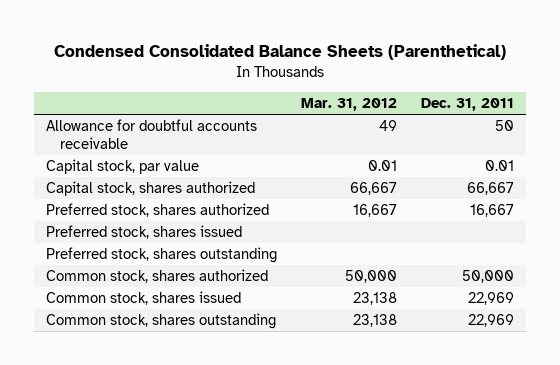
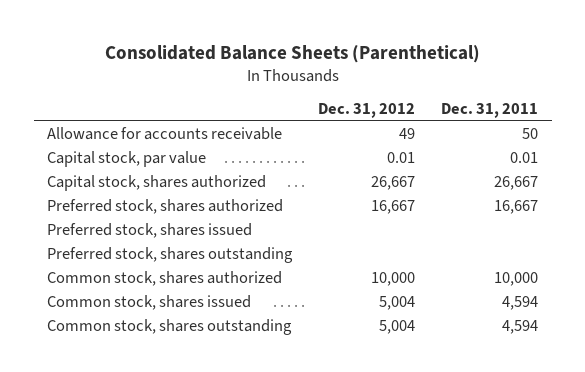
- Condensed Consolidated Balance Sheets (Parenthetical)
+ Consolidated Balance Sheets (Parenthetical)
- | Mar. 31, 2012 | Dec. 31, 2011
+ | Dec. 31, 2012 | Dec. 31, 2011
- Allowance for doubtful accounts receivable | 49 | 50
+ Allowance for accounts receivable | 49 | 50
- Capital stock, shares authorized | 66,667 | 66,667
+ Capital stock, shares authorized | 26,667 | 26,667
- Common stock, shares authorized | 50,000 | 50,000
- Common stock, shares issued | 23,138 | 22,969
- Common stock, shares outstanding | 23,138 | 22,969
+ Common stock, shares authorized | 10,000 | 10,000
+ Common stock, shares issued | 5,004 | 4,594
+ Common stock, shares outstanding | 5,004 | 4,594

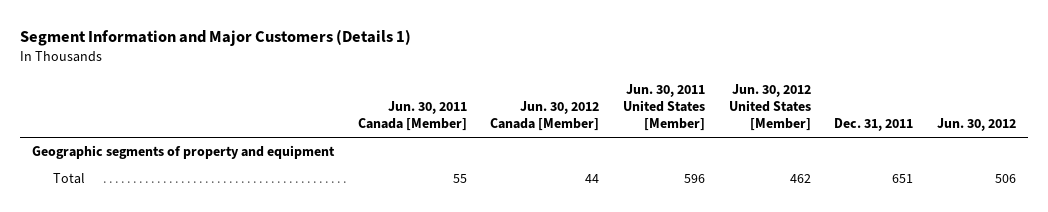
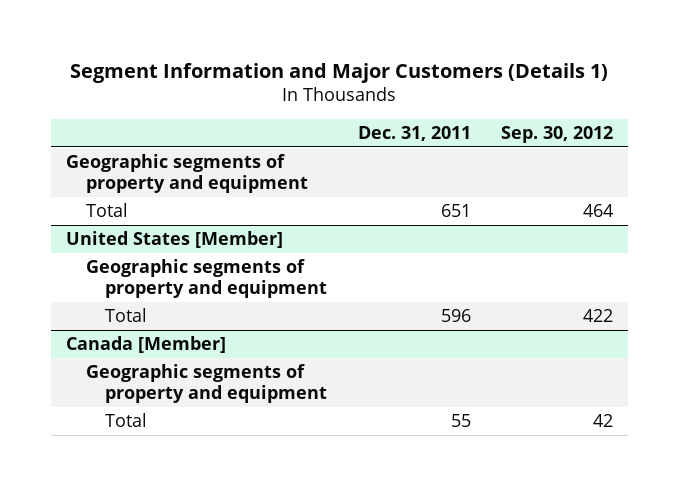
- | Jun. 30, 2011 Canada [Member] | Jun. 30, 2012 Canada [Member] | Jun. 30, 2011 United States [Member] | Jun. 30, 2012 United States [Member] | Dec. 31, 2011 | Jun. 30, 2012
+ | Dec. 31, 2011 | Sep. 30, 2012
+ United States [Member]
+ Geographic segments of property and equipment
+ Total | 596 | 422
+ Canada [Member]
+ Geographic segments of property and equipment
+ Total | 55 | 42

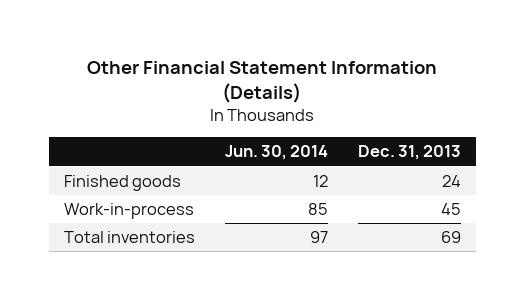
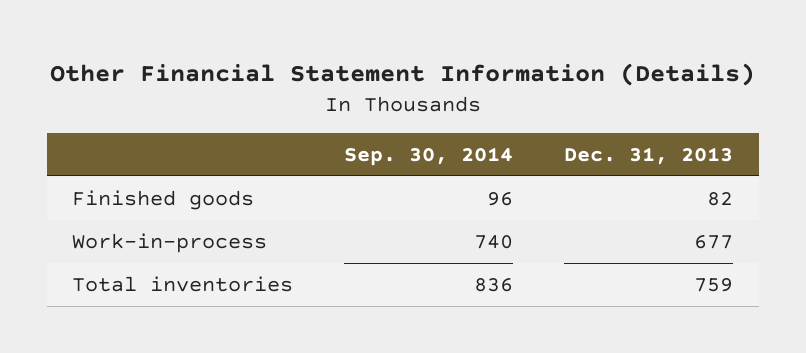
- | Jun. 30, 2014 | Dec. 31, 2013
+ | Sep. 30, 2014 | Dec. 31, 2013
- Finished goods | 12 | 24
- Work-in-process | 85 | 45
- Total inventories | 97 | 69
+ Finished goods | 96 | 82
+ Work-in-process | 740 | 677
+ Total inventories | 836 | 759

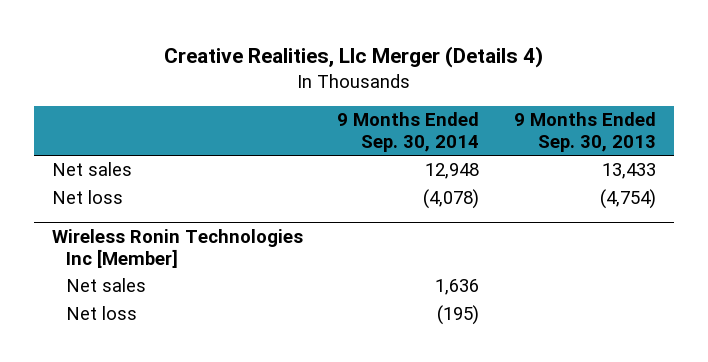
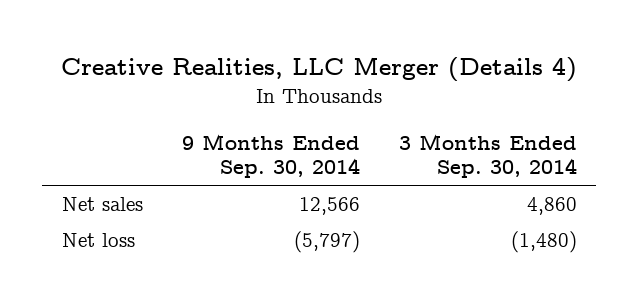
- Creative Realities, Llc Merger (Details 4)
+ Creative Realities, LLC Merger (Details 4)
- | 9 Months Ended Sep. 30, 2014 | 9 Months Ended Sep. 30, 2013
+ | 9 Months Ended Sep. 30, 2014 | 3 Months Ended Sep. 30, 2014
- Net sales | 12,948 | 13,433
- Net loss | (4,078) | (4,754)
- Wireless Ronin Technologies Inc [Member]
- Net sales | 1,636 |
- Net loss | (195) |
+ Net sales | 12,566 | 4,860
+ Net loss | (5,797) | (1,480)

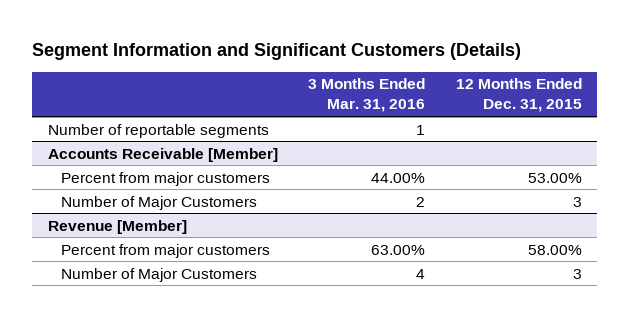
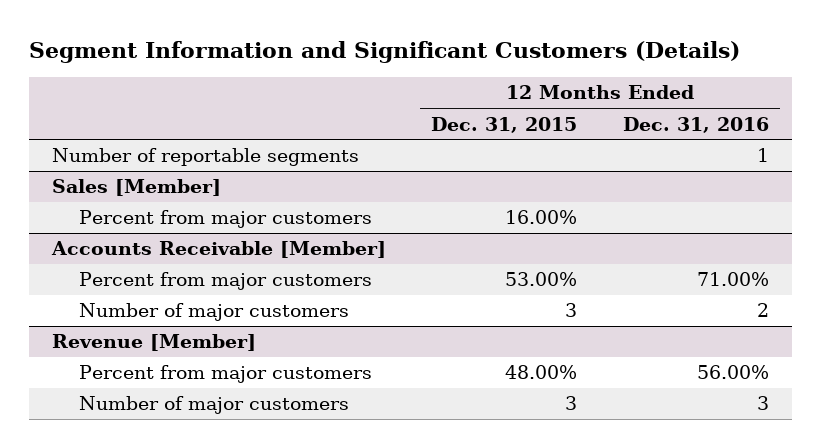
- | 3 Months Ended Mar. 31, 2016 | 12 Months Ended Dec. 31, 2015
+ | 12 Months Ended Dec. 31, 2015 | 12 Months Ended Dec. 31, 2016
+ Sales [Member]
+ Percent from major customers | 16.00% |
@ Accounts Receivable [Member]
- Number of Major Customers | 2 | 3
+ Number of major customers | 3 | 2
@ Revenue [Member]
- Percent from major customers | 63.00% | 58.00%
- Number of Major Customers | 4 | 3
+ Percent from major customers | 48.00% | 56.00%
+ Number of major customers | 3 | 3

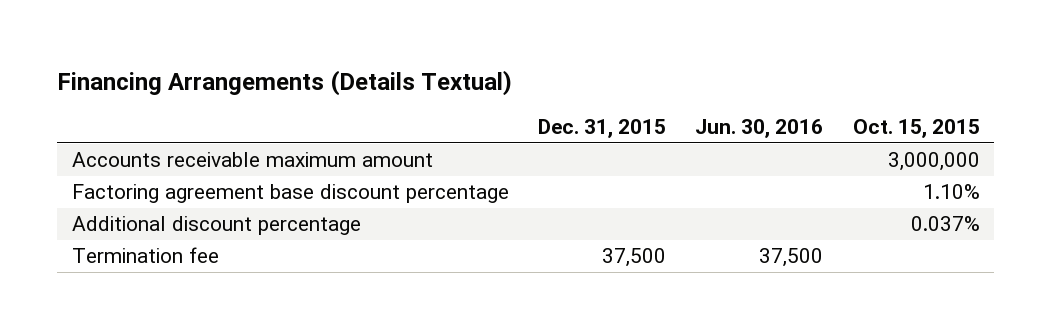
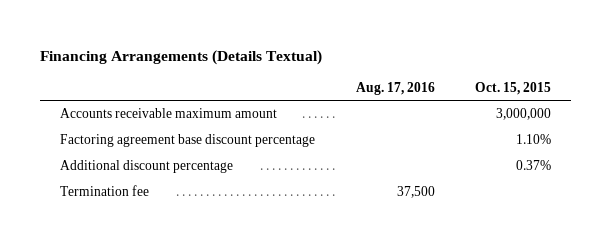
- | Dec. 31, 2015 | Jun. 30, 2016 | Oct. 15, 2015
+ | Aug. 17, 2016 | Oct. 15, 2015
- Additional discount percentage | | | 0.037%
+ Additional discount percentage | | 0.37%

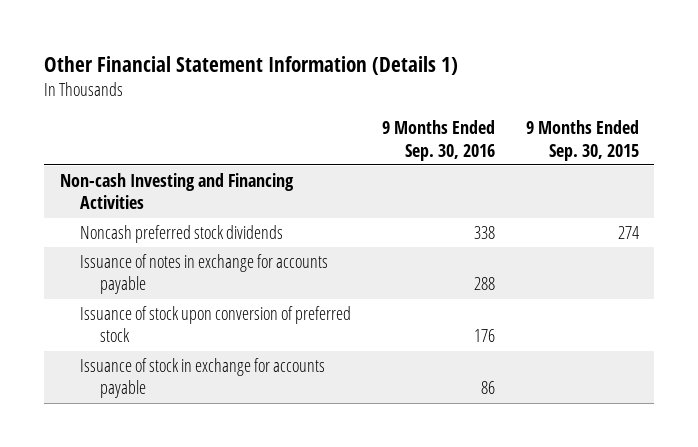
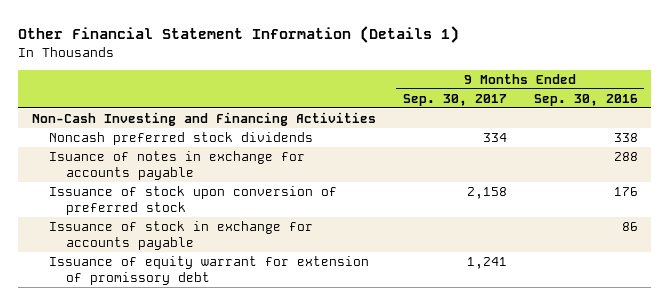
- | 9 Months Ended Sep. 30, 2016 | 9 Months Ended Sep. 30, 2015
+ | 9 Months Ended Sep. 30, 2017 | 9 Months Ended Sep. 30, 2016
- Non-cash Investing and Financing Activities
+ Non-Cash Investing and Financing Activities
- Issuance of notes in exchange for accounts payable | 288 |
+ Isuance of notes in exchange for accounts payable | | 288
+ Issuance of equity warrant for extension of promissory debt | 1,241 |

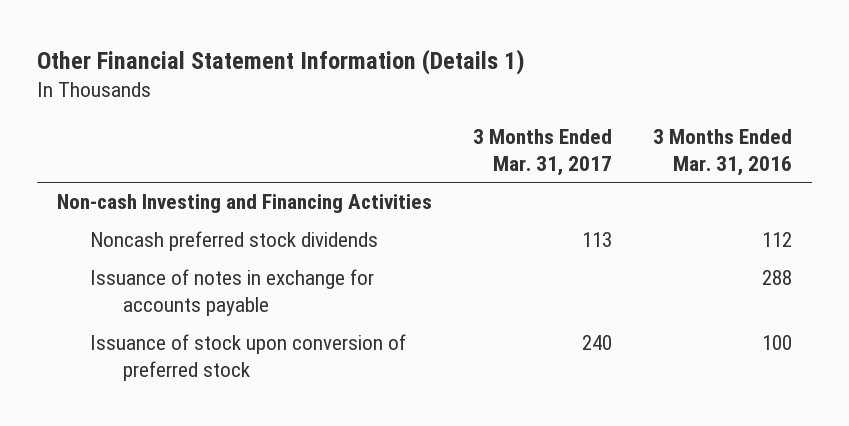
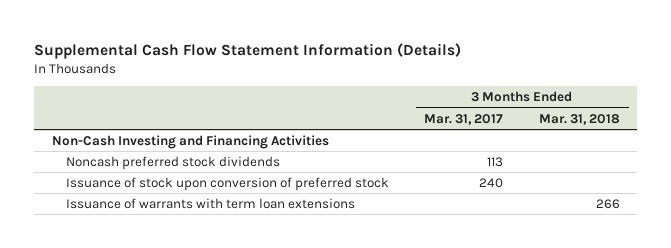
- Other Financial Statement Information (Details 1)
+ Supplemental Cash Flow Statement Information (Details)
- | 3 Months Ended Mar. 31, 2017 | 3 Months Ended Mar. 31, 2016
+ | 3 Months Ended Mar. 31, 2017 | 3 Months Ended Mar. 31, 2018
- Non-cash Investing and Financing Activities
+ Non-Cash Investing and Financing Activities
- Issuance of notes in exchange for accounts payable | | 288
+ Issuance of warrants with term loan extensions | | 266

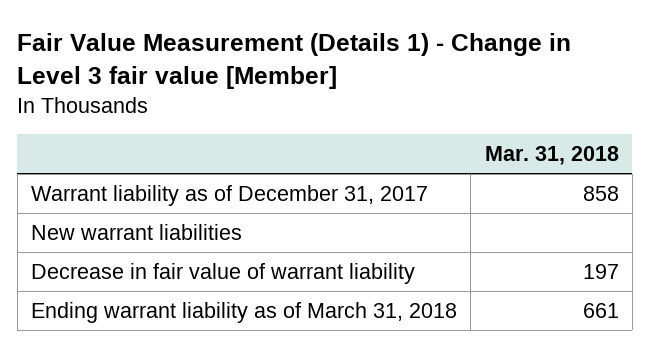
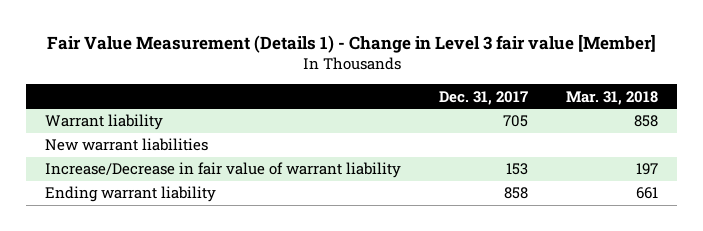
- | Mar. 31, 2018
+ | Dec. 31, 2017 | Mar. 31, 2018
- Warrant liability as of December 31, 2017 | 858
+ Warrant liability | 705 | 858
- Decrease in fair value of warrant liability | 197
- Ending warrant liability as of March 31, 2018 | 661
+ Increase/Decrease in fair value of warrant liability | 153 | 197
+ Ending warrant liability | 858 | 661

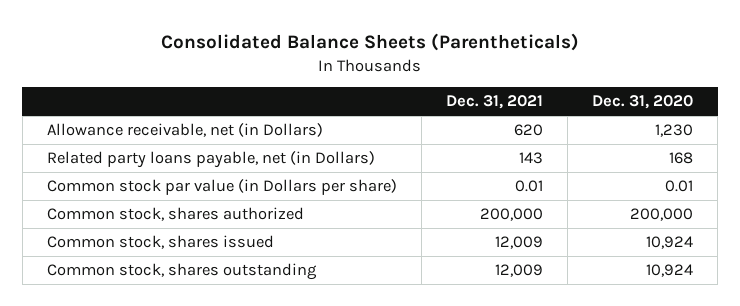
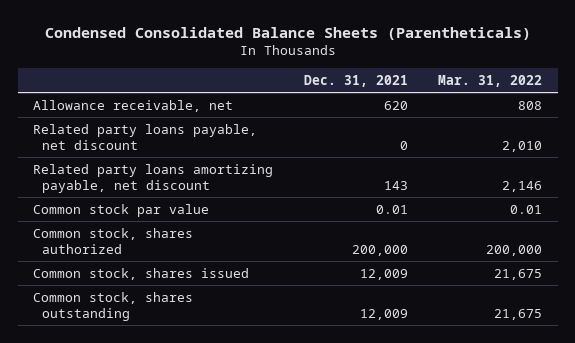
- Consolidated Balance Sheets (Parentheticals)
+ Condensed Consolidated Balance Sheets (Parentheticals)
- | Dec. 31, 2021 | Dec. 31, 2020
+ | Dec. 31, 2021 | Mar. 31, 2022
- Allowance receivable, net (in Dollars) | 620 | 1,230
- Related party loans payable, net (in Dollars) | 143 | 168
- Common stock par value (in Dollars per share) | 0.01 | 0.01
+ Allowance receivable, net | 620 | 808
+ Related party loans payable, net discount | 0 | 2,010
+ Related party loans amortizing payable, net discount | 143 | 2,146
+ Common stock par value | 0.01 | 0.01

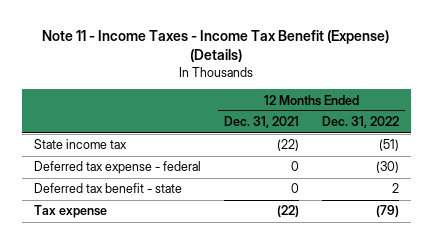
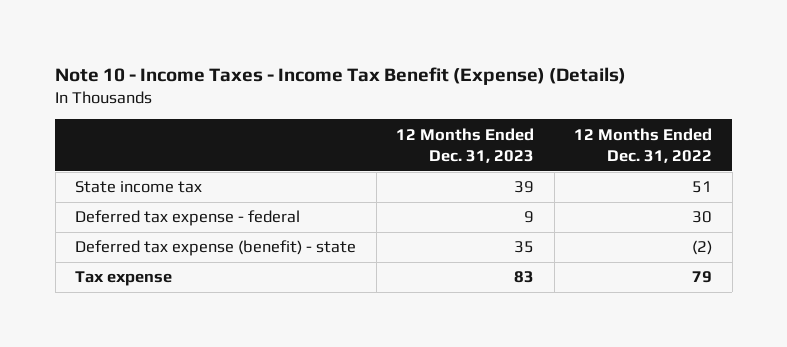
- Note 11 - Income Taxes - Income Tax Benefit (Expense) (Details)
+ Note 10 - Income Taxes - Income Tax Benefit (Expense) (Details)
- | 12 Months Ended Dec. 31, 2021 | 12 Months Ended Dec. 31, 2022
+ | 12 Months Ended Dec. 31, 2023 | 12 Months Ended Dec. 31, 2022
- State income tax | (22) | (51)
- Deferred tax expense - federal | 0 | (30)
- Deferred tax benefit - state | 0 | 2
- Tax expense | (22) | (79)
+ State income tax | 39 | 51
+ Deferred tax expense - federal | 9 | 30
+ Deferred tax expense (benefit) - state | 35 | (2)
+ Tax expense | 83 | 79

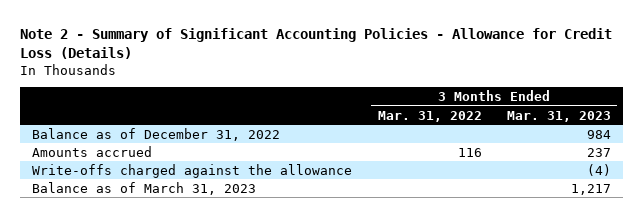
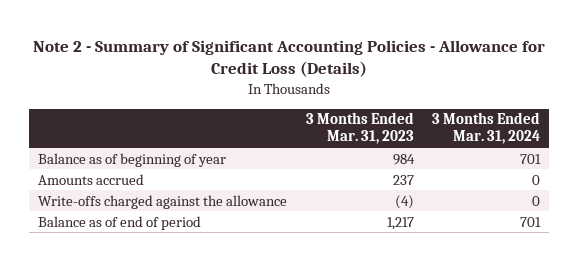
- | 3 Months Ended Mar. 31, 2022 | 3 Months Ended Mar. 31, 2023
+ | 3 Months Ended Mar. 31, 2023 | 3 Months Ended Mar. 31, 2024
- Balance as of December 31, 2022 | | 984
+ Balance as of beginning of year | 984 | 701
- Balance as of March 31, 2023 | | 1,217
+ Balance as of end of period | 1,217 | 701

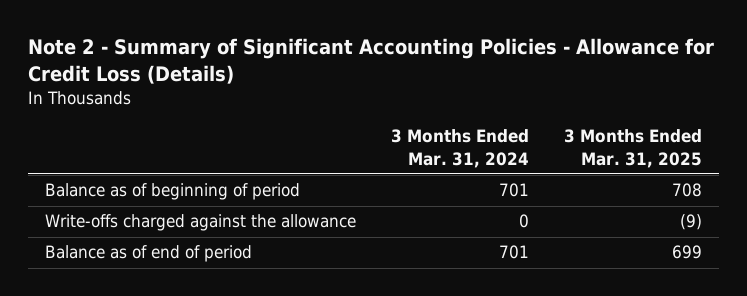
- | 3 Months Ended Mar. 31, 2023 | 3 Months Ended Mar. 31, 2024
+ | 3 Months Ended Mar. 31, 2024 | 3 Months Ended Mar. 31, 2025
- Balance as of beginning of year | 984 | 701
- Amounts accrued | 237 | 0
+ Balance as of beginning of period | 701 | 708

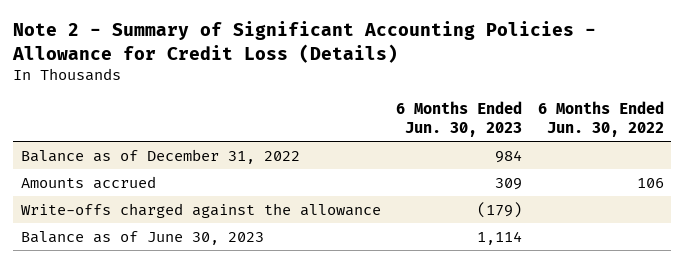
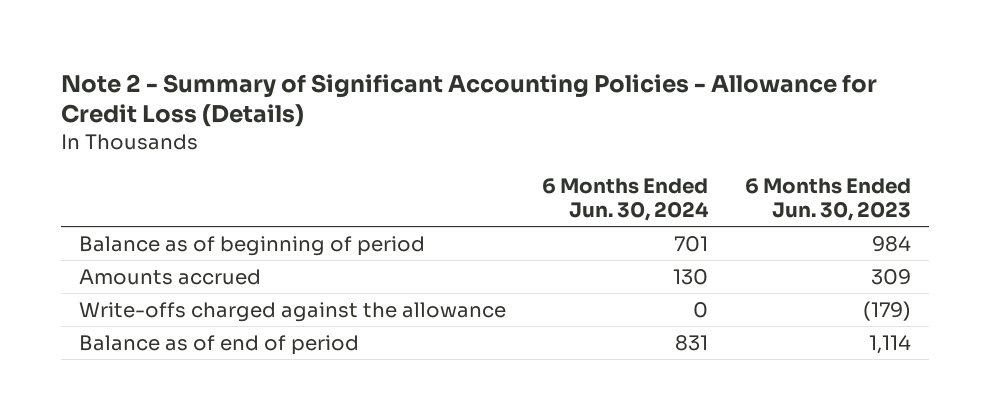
- | 6 Months Ended Jun. 30, 2023 | 6 Months Ended Jun. 30, 2022
+ | 6 Months Ended Jun. 30, 2024 | 6 Months Ended Jun. 30, 2023
- Balance as of December 31, 2022 | 984 |
+ Balance as of beginning of period | 701 | 984
- Balance as of June 30, 2023 | 1,114 |
+ Balance as of end of period | 831 | 1,114

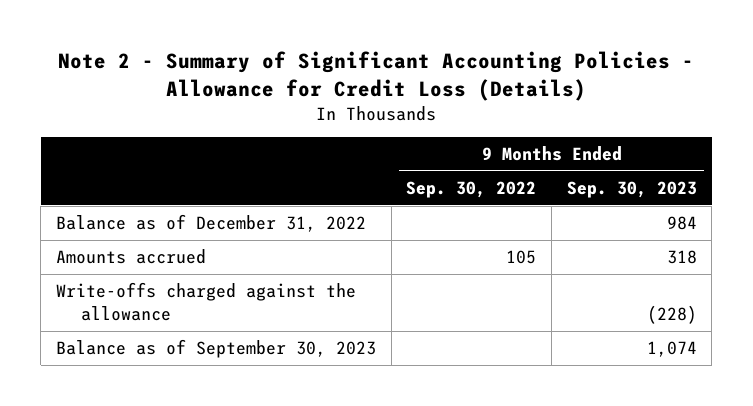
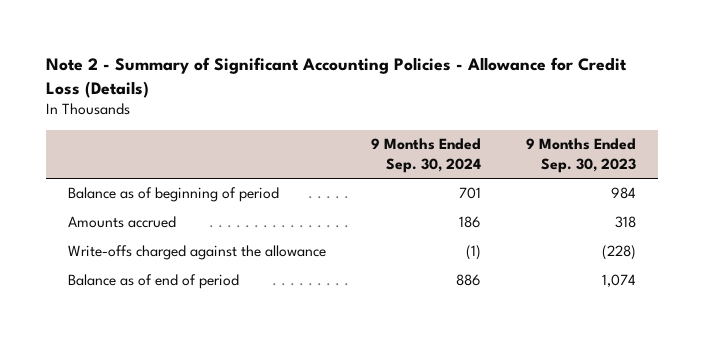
- | 9 Months Ended Sep. 30, 2022 | 9 Months Ended Sep. 30, 2023
+ | 9 Months Ended Sep. 30, 2024 | 9 Months Ended Sep. 30, 2023
- Balance as of December 31, 2022 | | 984
+ Balance as of beginning of period | 701 | 984
- Balance as of September 30, 2023 | | 1,074
+ Balance as of end of period | 886 | 1,074

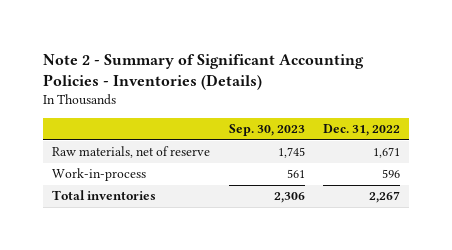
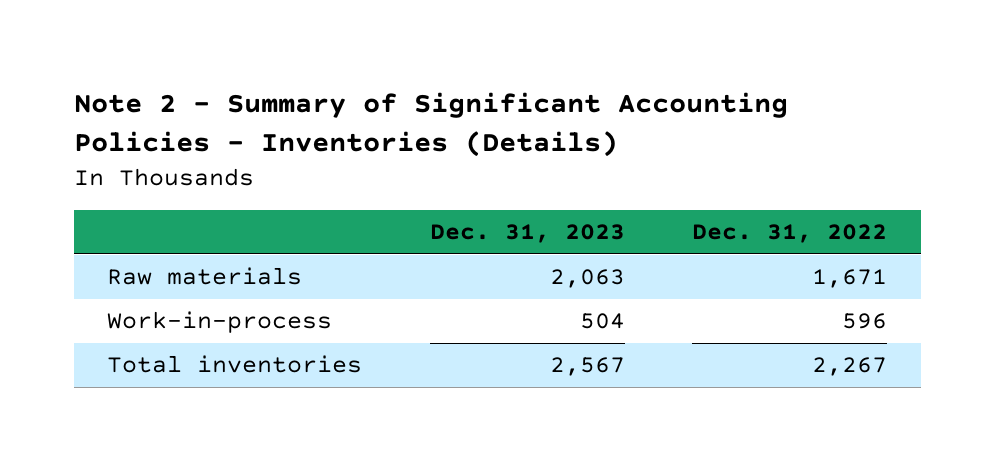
- | Sep. 30, 2023 | Dec. 31, 2022
+ | Dec. 31, 2023 | Dec. 31, 2022
- Raw materials, net of reserve | 1,745 | 1,671
+ Raw materials | 2,063 | 1,671

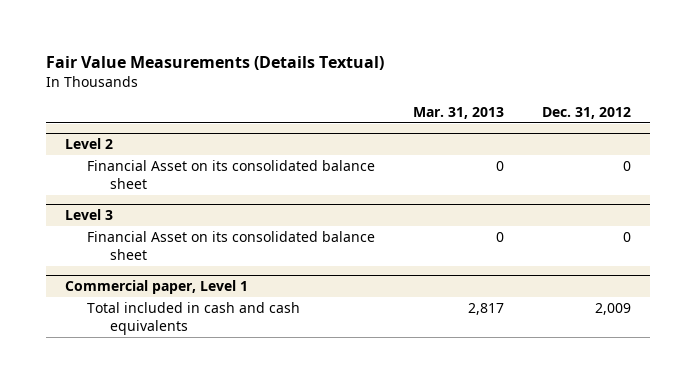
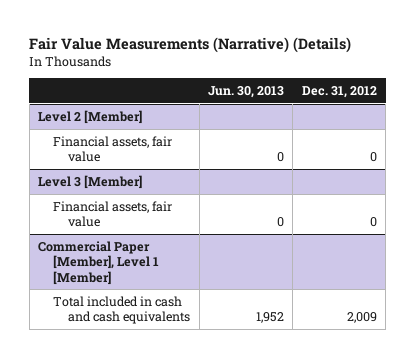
- Fair Value Measurements (Details Textual)
+ Fair Value Measurements (Narrative) (Details)
- | Mar. 31, 2013 | Dec. 31, 2012
+ | Jun. 30, 2013 | Dec. 31, 2012
- Level 2
- Financial Asset on its consolidated balance sheet | 0 | 0
- Level 3
- Financial Asset on its consolidated balance sheet | 0 | 0
- Commercial paper, Level 1
+ Level 2 [Member]
+ Financial assets, fair value | 0 | 0
+ Level 3 [Member]
+ Financial assets, fair value | 0 | 0
+ Commercial Paper [Member], Level 1 [Member]

